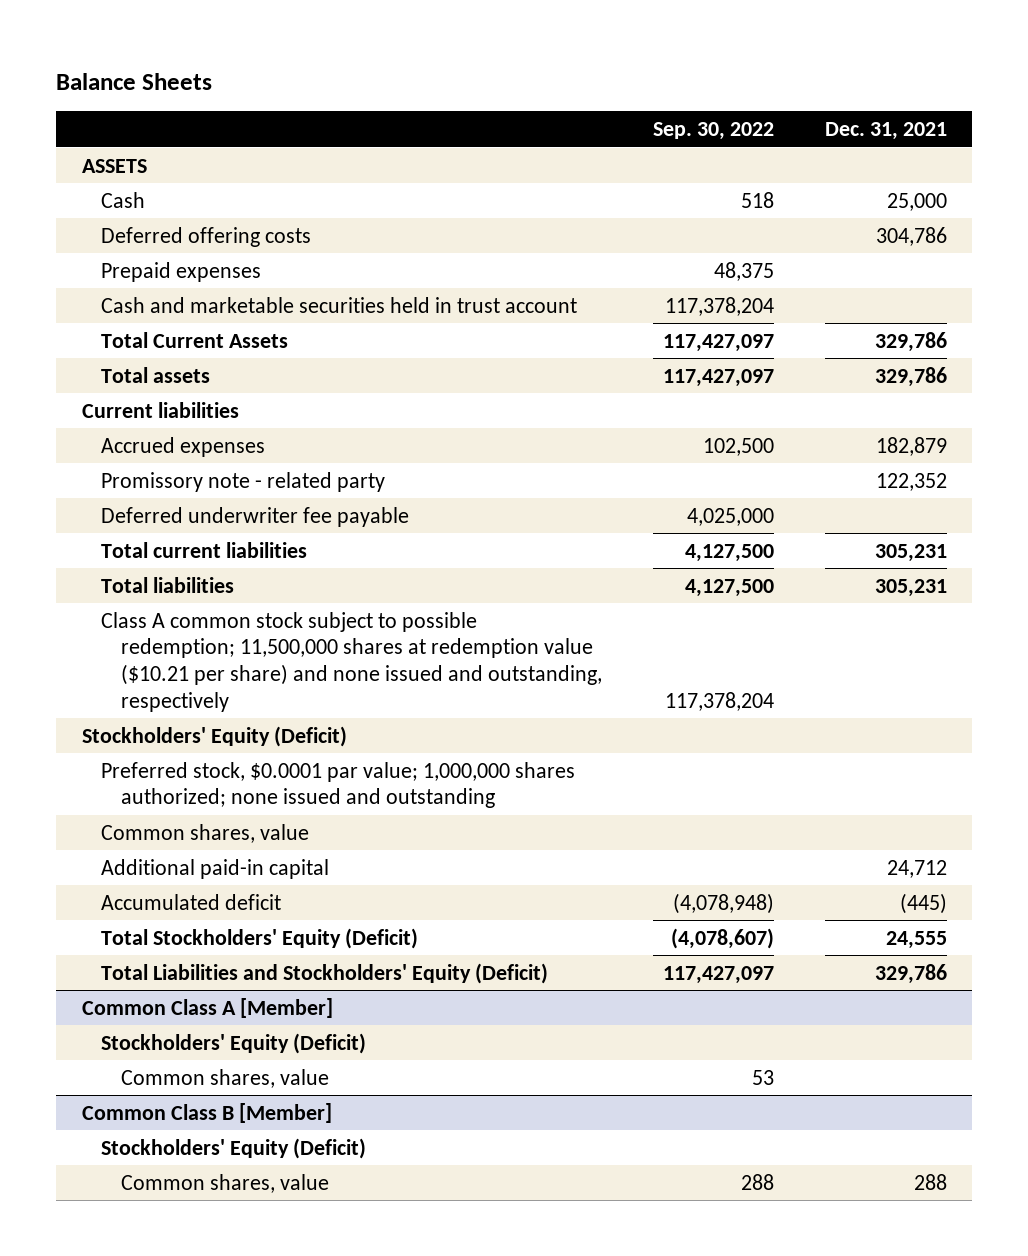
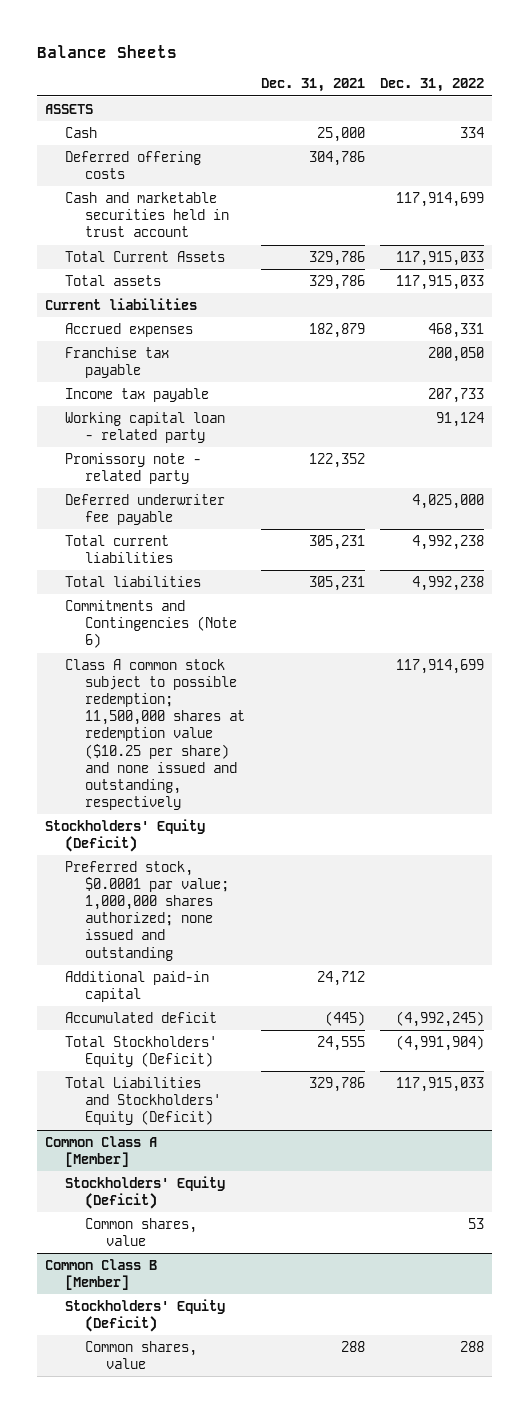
- | Sep. 30, 2022 | Dec. 31, 2021
+ | Dec. 31, 2021 | Dec. 31, 2022
- Prepaid expenses | 48,375 |
+ Franchise tax payable | | 200,050
+ Income tax payable | | 207,733
+ Working capital loan - related party | | 91,124
- Class A common stock subject to possible redemption; 11,500,000 shares at redemption value ($10.21 per share) and none issued and outstanding, respectively | 117,378,204 |
+ Commitments and Contingencies (Note 6)
+ Class A common stock subject to possible redemption; 11,500,000 shares at redemption value ($10.25 per share) and none issued and outstanding, respectively | | 117,914,699
- Common shares, value

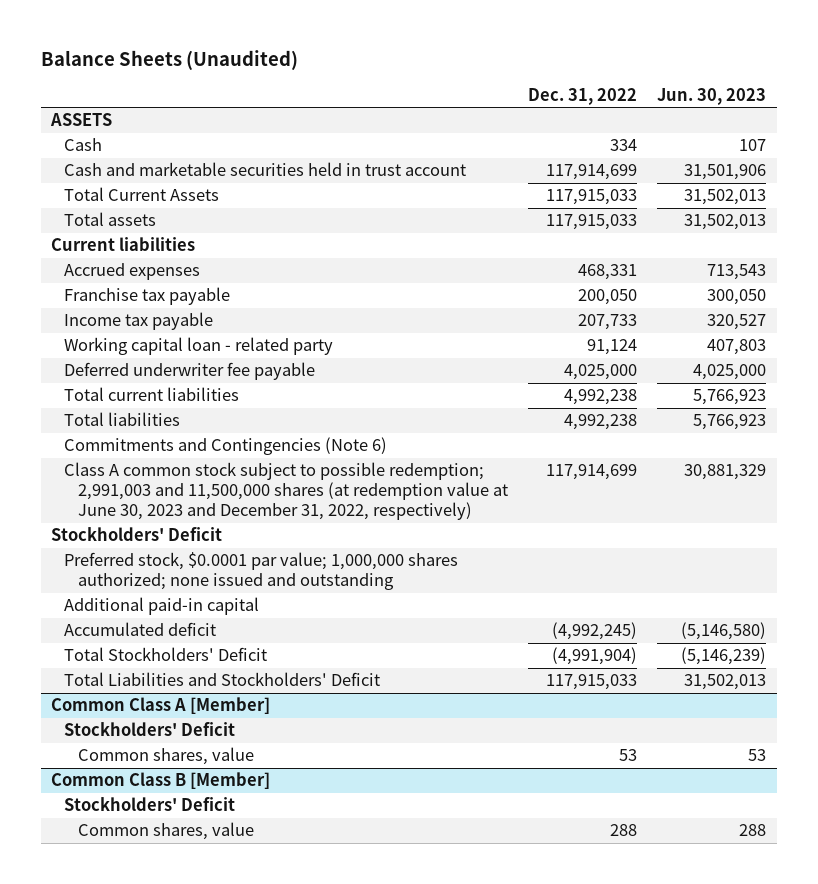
- Balance Sheets
+ Balance Sheets (Unaudited)
- | Dec. 31, 2021 | Dec. 31, 2022
+ | Dec. 31, 2022 | Jun. 30, 2023
- Deferred offering costs | 304,786 |
- Promissory note - related party | 122,352 |
- Class A common stock subject to possible redemption; 11,500,000 shares at redemption value ($10.25 per share) and none issued and outstanding, respectively | | 117,914,699
- Stockholders' Equity (Deficit)
+ Class A common stock subject to possible redemption; 2,991,003 and 11,500,000 shares (at redemption value at June 30, 2023 and December 31, 2022, respectively) | 117,914,699 | 30,881,329
+ Stockholders' Deficit
- Total Stockholders' Equity (Deficit) | 24,555 | (4,991,904)
- Total Liabilities and Stockholders' Equity (Deficit) | 329,786 | 117,915,033
+ Total Stockholders' Deficit | (4,991,904) | (5,146,239)
+ Total Liabilities and Stockholders' Deficit | 117,915,033 | 31,502,013
@ Common Class A [Member]
- Stockholders' Equity (Deficit)
+ Stockholders' Deficit
@ Common Class B [Member]
- Stockholders' Equity (Deficit)
+ Stockholders' Deficit

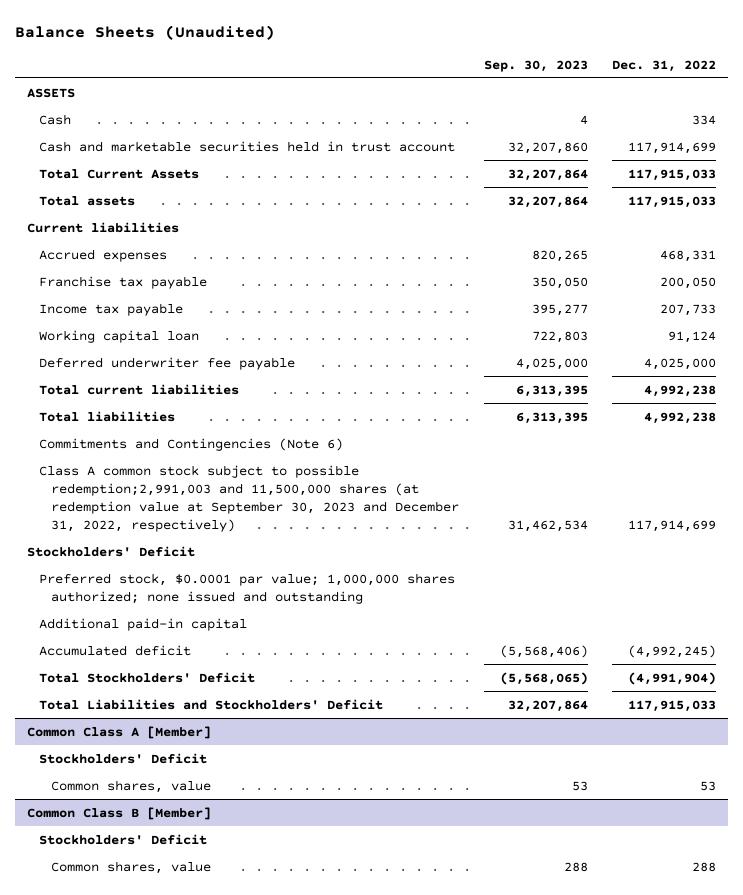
- | Dec. 31, 2022 | Jun. 30, 2023
+ | Sep. 30, 2023 | Dec. 31, 2022
- Working capital loan - related party | 91,124 | 407,803
+ Working capital loan | 722,803 | 91,124
- Class A common stock subject to possible redemption; 2,991,003 and 11,500,000 shares (at redemption value at June 30, 2023 and December 31, 2022, respectively) | 117,914,699 | 30,881,329
+ Class A common stock subject to possible redemption;2,991,003 and 11,500,000 shares (at redemption value at September 30, 2023 and December 31, 2022, respectively) | 31,462,534 | 117,914,699

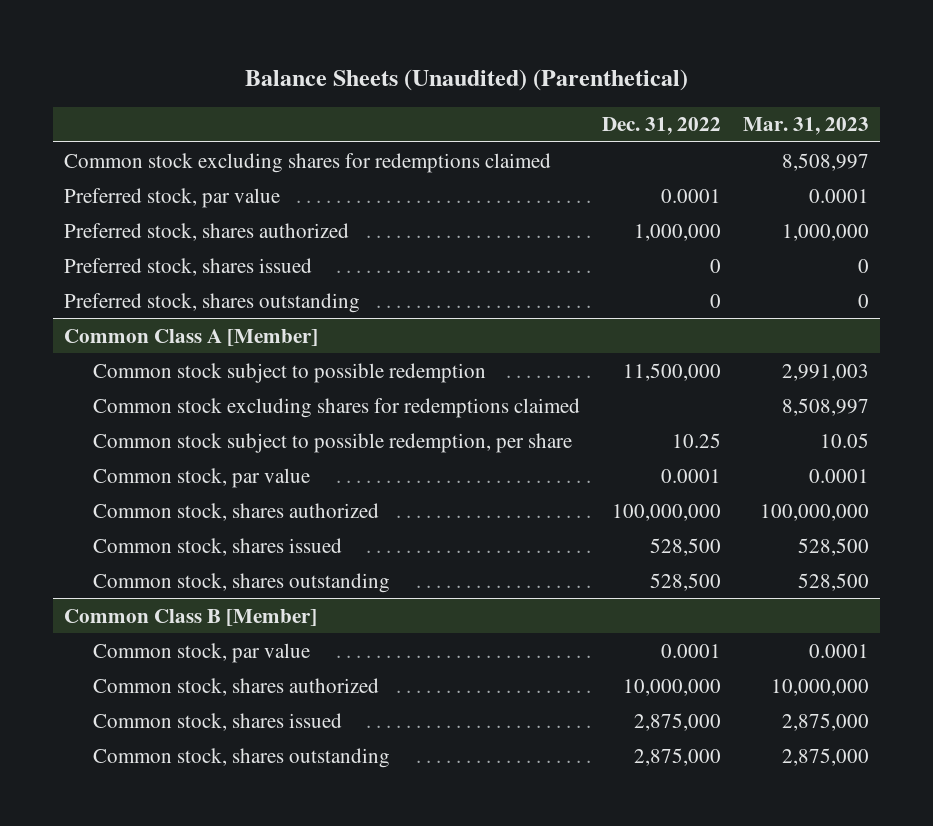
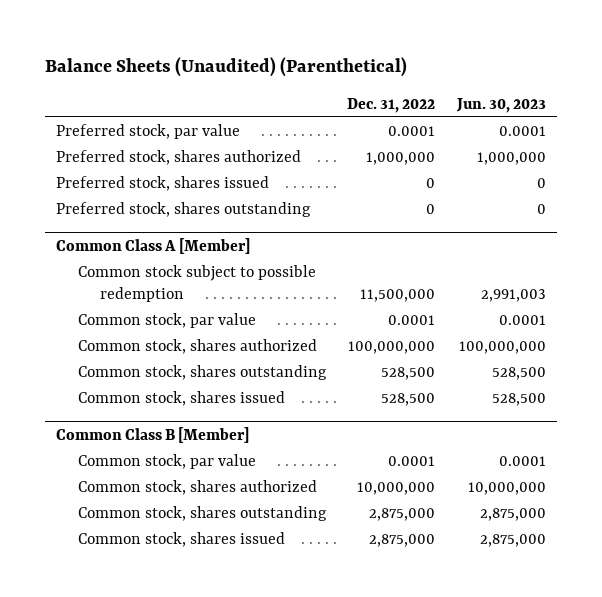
- | Dec. 31, 2022 | Mar. 31, 2023
+ | Dec. 31, 2022 | Jun. 30, 2023
- Common stock excluding shares for redemptions claimed | | 8,508,997
@ Common Class A [Member]
- Common stock excluding shares for redemptions claimed | | 8,508,997
- Common stock subject to possible redemption, per share | 10.25 | 10.05
moved down: Common stock, shares issued | 528,500 | 528,500
@ Common Class B [Member]
moved down: Common stock, shares issued | 2,875,000 | 2,875,000

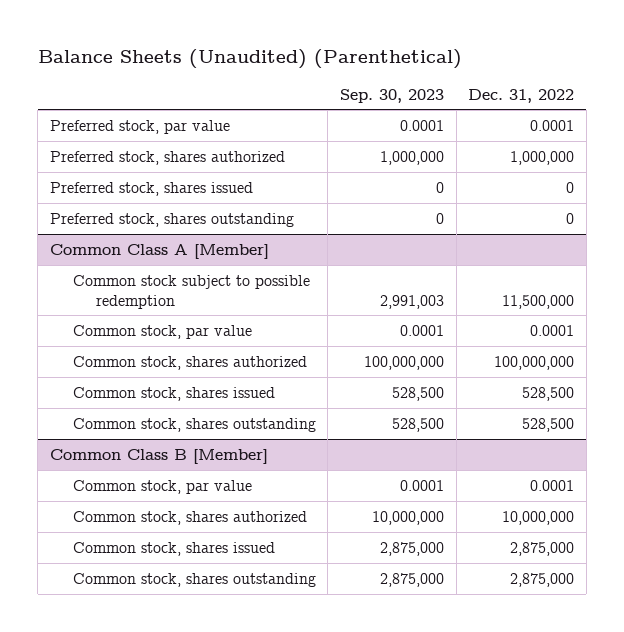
- | Dec. 31, 2022 | Jun. 30, 2023
+ | Sep. 30, 2023 | Dec. 31, 2022
@ Common Class A [Member]
moved down: Common stock, shares outstanding | 528,500 | 528,500
@ Common Class B [Member]
moved down: Common stock, shares outstanding | 2,875,000 | 2,875,000

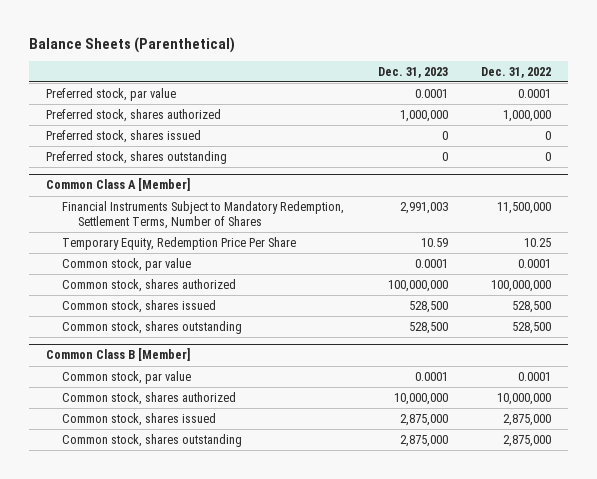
- Balance Sheets (Unaudited) (Parenthetical)
+ Balance Sheets (Parenthetical)
- | Sep. 30, 2023 | Dec. 31, 2022
+ | Dec. 31, 2023 | Dec. 31, 2022
@ Common Class A [Member]
- Common stock subject to possible redemption | 2,991,003 | 11,500,000
+ Financial Instruments Subject to Mandatory Redemption, Settlement Terms, Number of Shares | 2,991,003 | 11,500,000
+ Temporary Equity, Redemption Price Per Share | 10.59 | 10.25

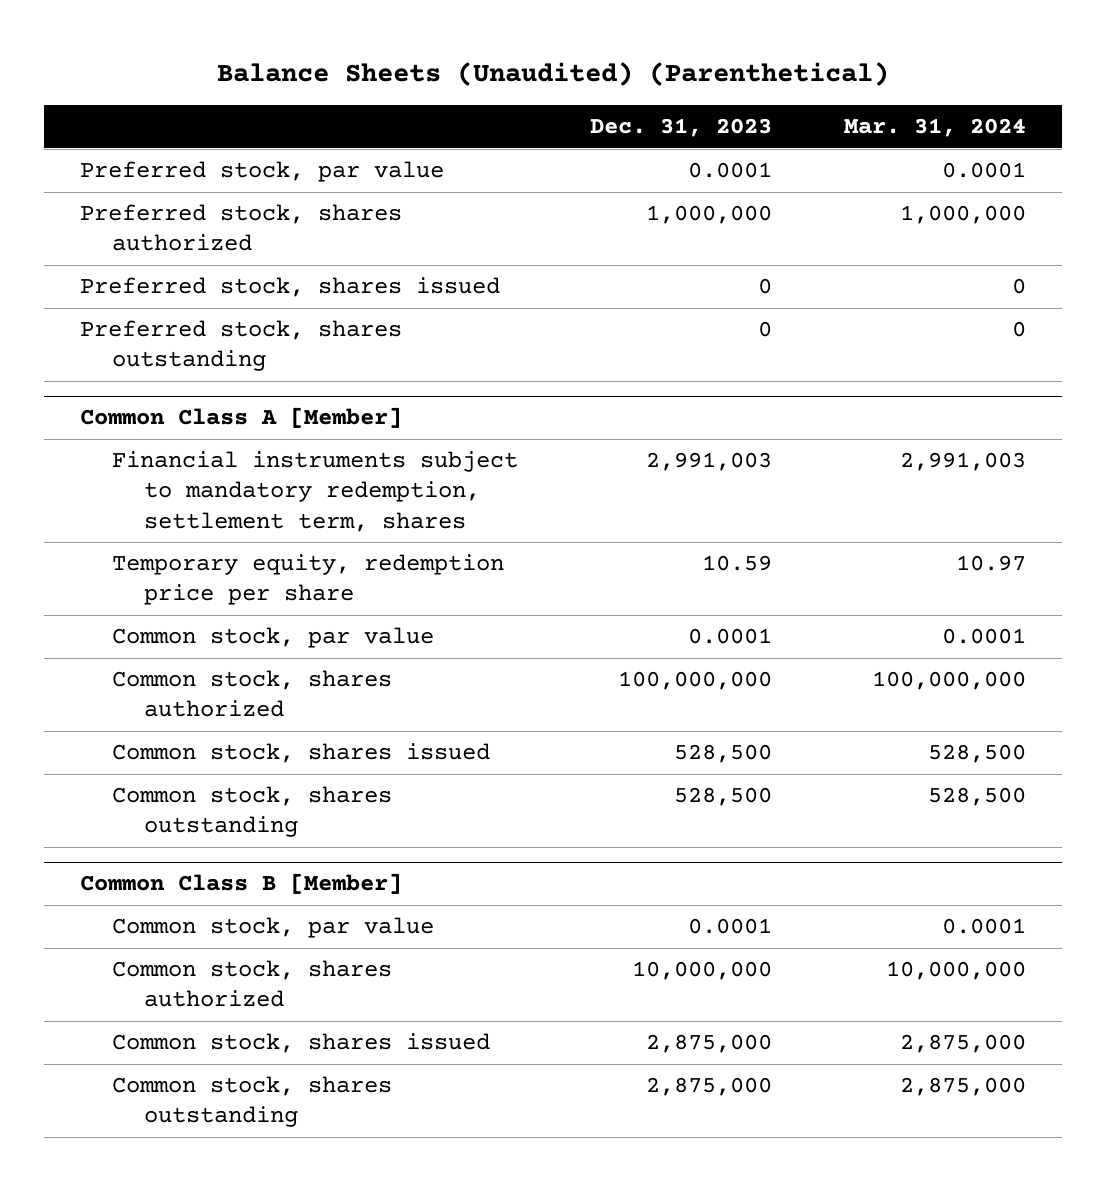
- Balance Sheets (Parenthetical)
+ Balance Sheets (Unaudited) (Parenthetical)
- | Dec. 31, 2023 | Dec. 31, 2022
+ | Dec. 31, 2023 | Mar. 31, 2024
@ Common Class A [Member]
- Financial Instruments Subject to Mandatory Redemption, Settlement Terms, Number of Shares | 2,991,003 | 11,500,000
- Temporary Equity, Redemption Price Per Share | 10.59 | 10.25
+ Financial instruments subject to mandatory redemption, settlement term, shares | 2,991,003 | 2,991,003
+ Temporary equity, redemption price per share | 10.59 | 10.97

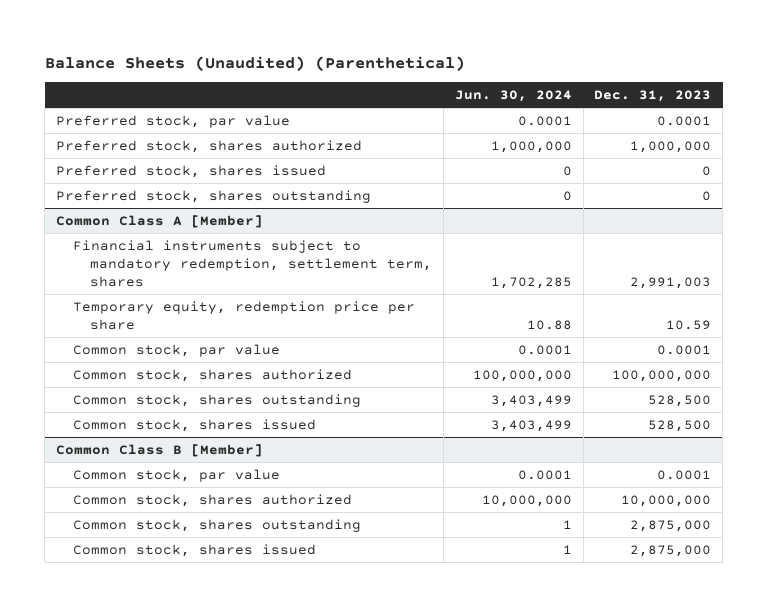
- | Dec. 31, 2023 | Mar. 31, 2024
+ | Jun. 30, 2024 | Dec. 31, 2023
@ Common Class A [Member]
moved down: Common stock, shares issued | 3,403,499 | 528,500
@ Common Class B [Member]
moved down: Common stock, shares issued | 1 | 2,875,000

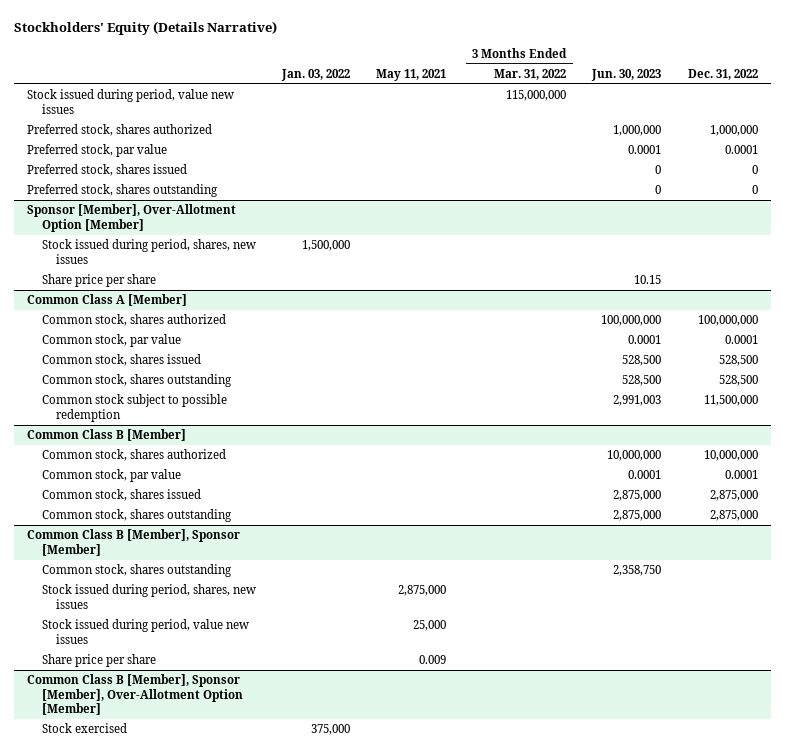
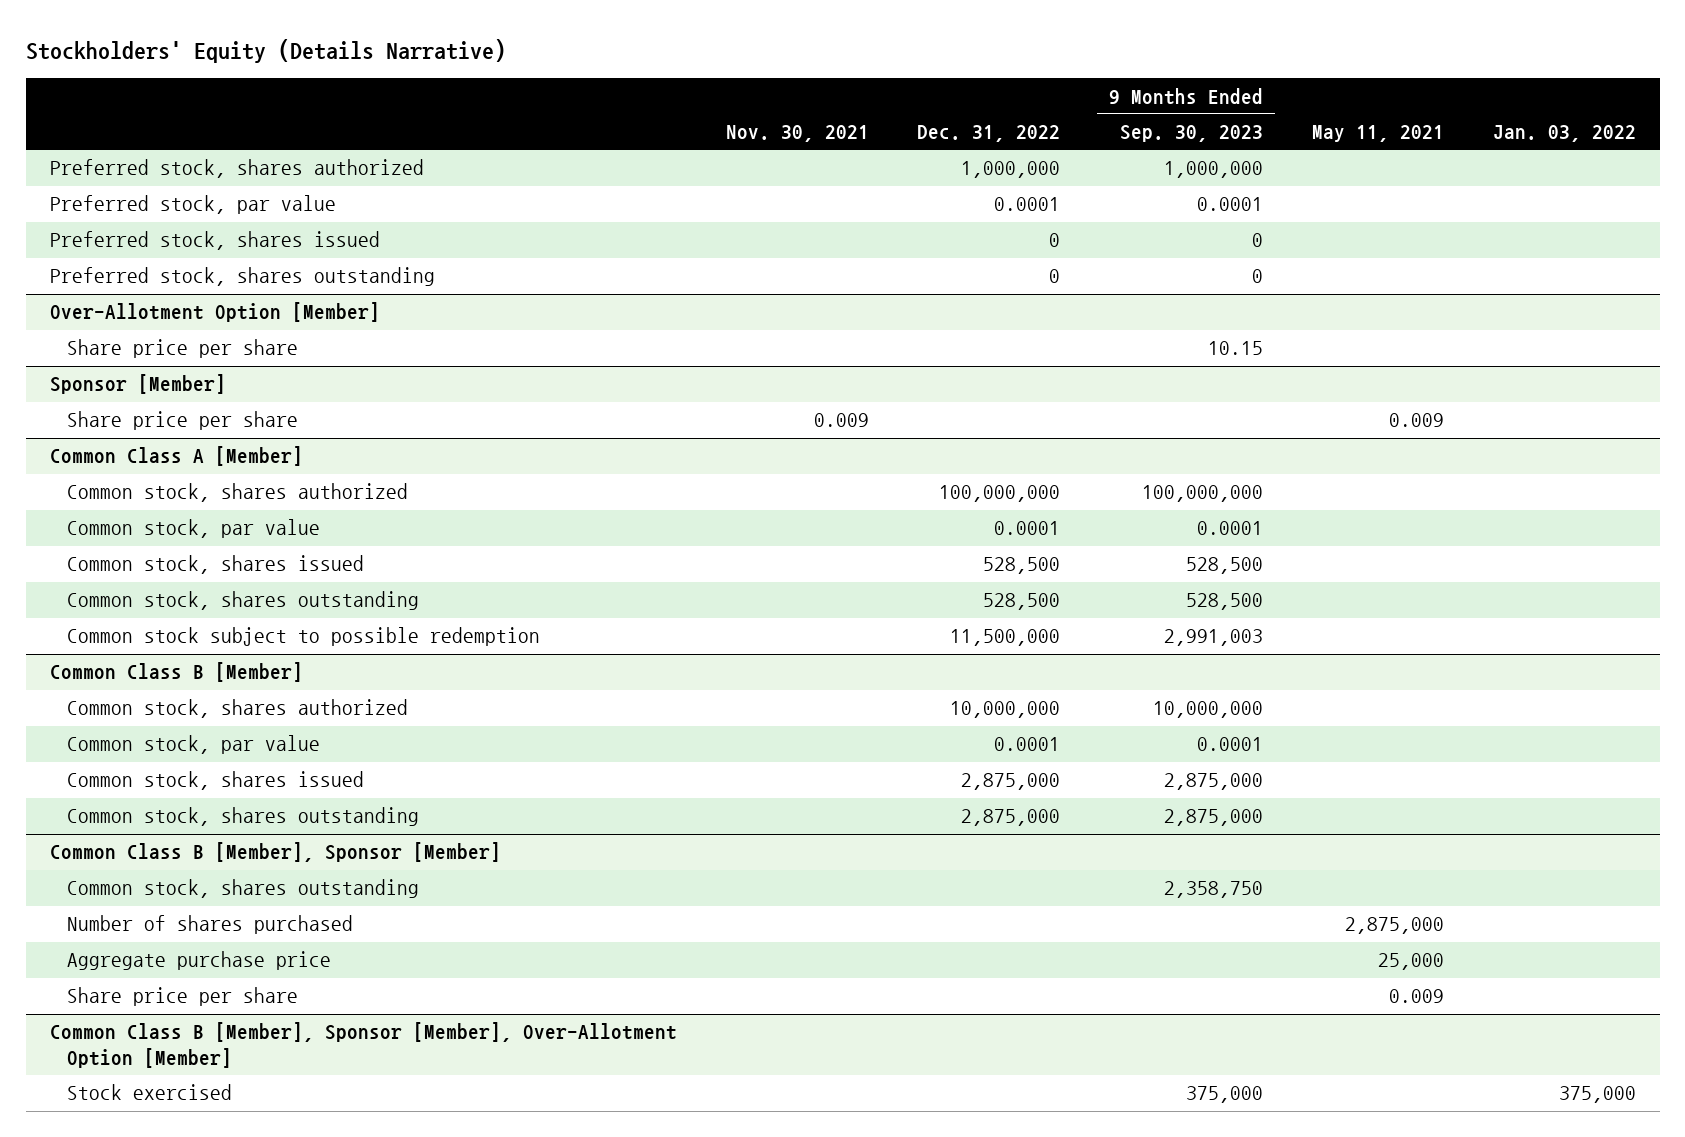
- | Jan. 03, 2022 | May 11, 2021 | 3 Months Ended Mar. 31, 2022 | Jun. 30, 2023 | Dec. 31, 2022
+ | Nov. 30, 2021 | Dec. 31, 2022 | 9 Months Ended Sep. 30, 2023 | May 11, 2021 | Jan. 03, 2022
- Stock issued during period, value new issues | | | 115,000,000 | |
- Sponsor [Member], Over-Allotment Option [Member]
- Stock issued during period, shares, new issues | 1,500,000 | | | |
+ Over-Allotment Option [Member]
+ Sponsor [Member]
+ Share price per share | 0.009 | | | 0.009 |
@ Common Class B [Member], Sponsor [Member]
- Stock issued during period, shares, new issues | | 2,875,000 | | |
- Stock issued during period, value new issues | | 25,000 | | |
+ Number of shares purchased | | | | 2,875,000 |
+ Aggregate purchase price | | | | 25,000 |

